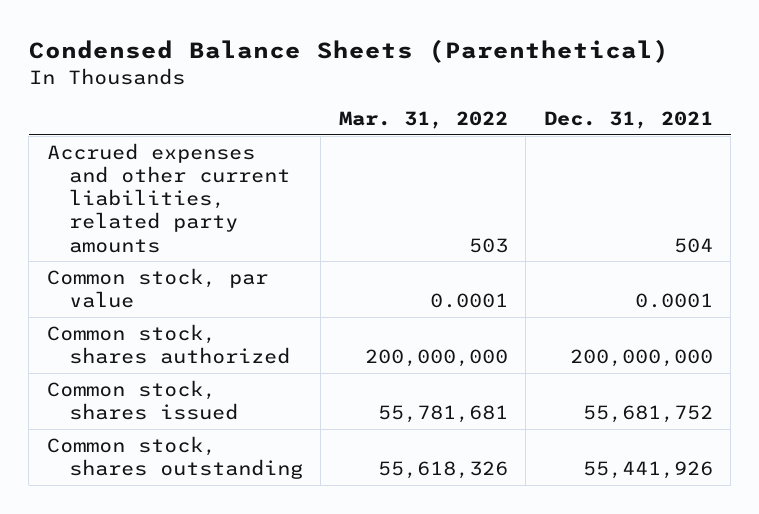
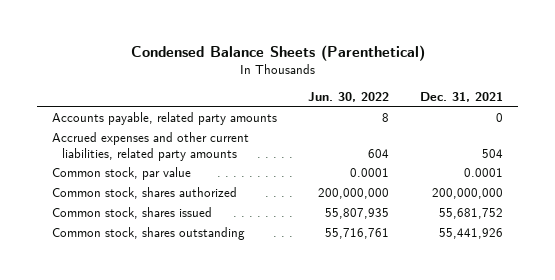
- | Mar. 31, 2022 | Dec. 31, 2021
+ | Jun. 30, 2022 | Dec. 31, 2021
+ Accounts payable, related party amounts | 8 | 0

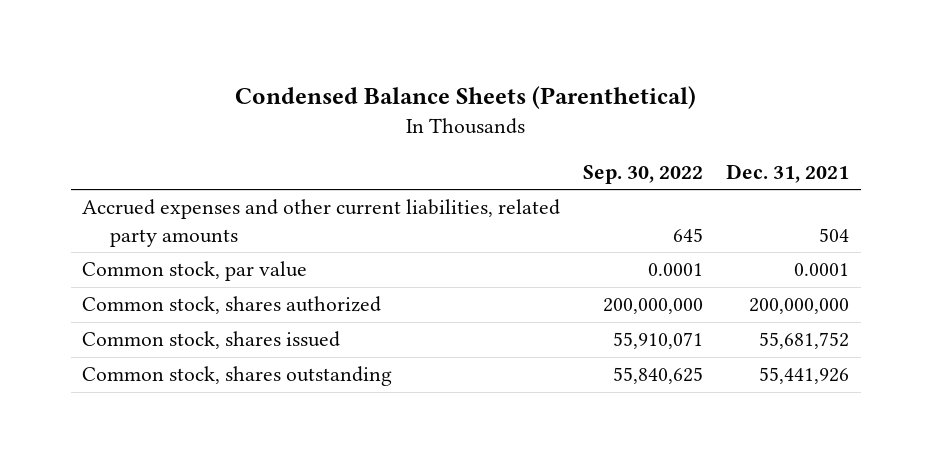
- | Jun. 30, 2022 | Dec. 31, 2021
+ | Sep. 30, 2022 | Dec. 31, 2021
- Accounts payable, related party amounts | 8 | 0

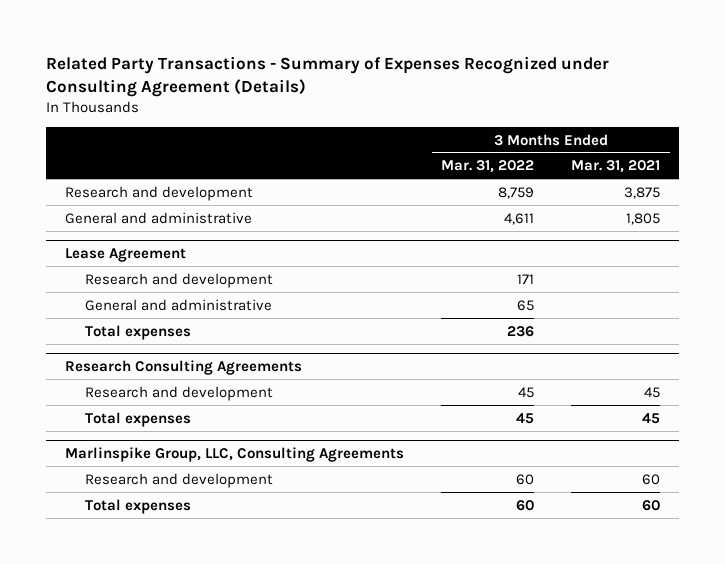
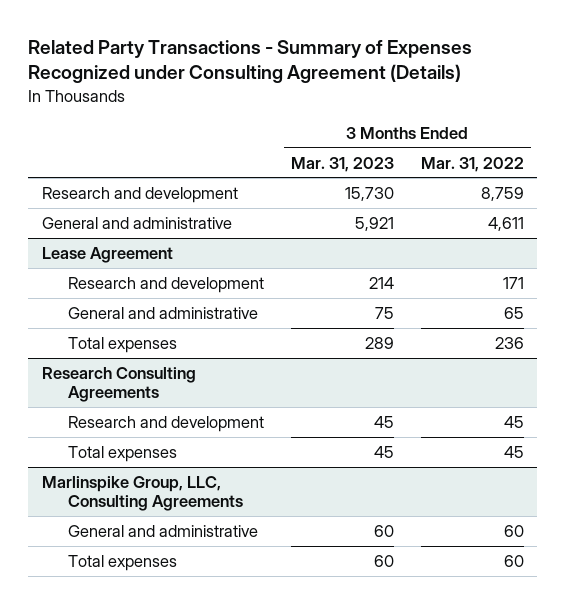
- | 3 Months Ended Mar. 31, 2022 | 3 Months Ended Mar. 31, 2021
+ | 3 Months Ended Mar. 31, 2023 | 3 Months Ended Mar. 31, 2022
@ Marlinspike Group, LLC, Consulting Agreements
- Research and development | 60 | 60
+ General and administrative | 60 | 60

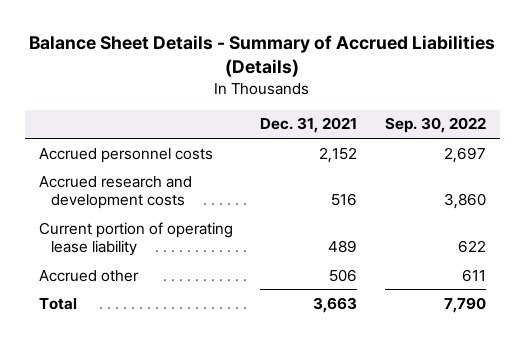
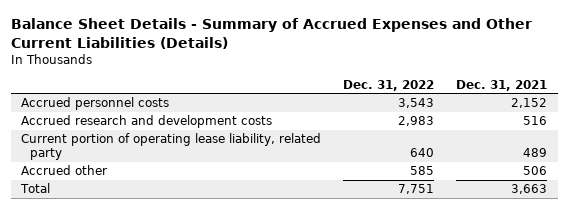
- Balance Sheet Details - Summary of Accrued Liabilities (Details)
+ Balance Sheet Details - Summary of Accrued Expenses and Other Current Liabilities (Details)
- | Dec. 31, 2021 | Sep. 30, 2022
+ | Dec. 31, 2022 | Dec. 31, 2021
- Current portion of operating lease liability | 489 | 622
+ Current portion of operating lease liability, related party | 640 | 489

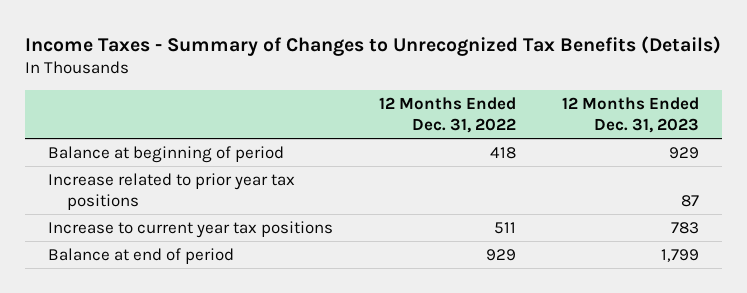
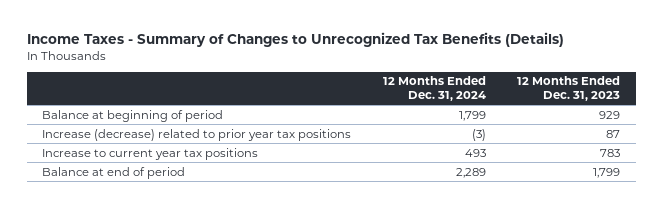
- | 12 Months Ended Dec. 31, 2022 | 12 Months Ended Dec. 31, 2023
+ | 12 Months Ended Dec. 31, 2024 | 12 Months Ended Dec. 31, 2023
- Increase related to prior year tax positions | | 87
+ Increase (decrease) related to prior year tax positions | (3) | 87

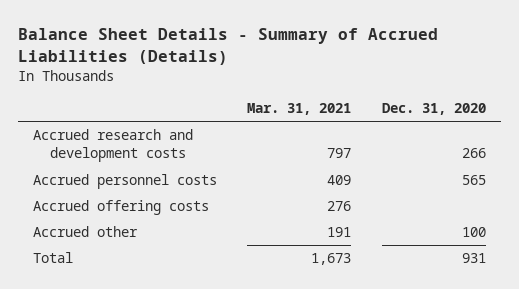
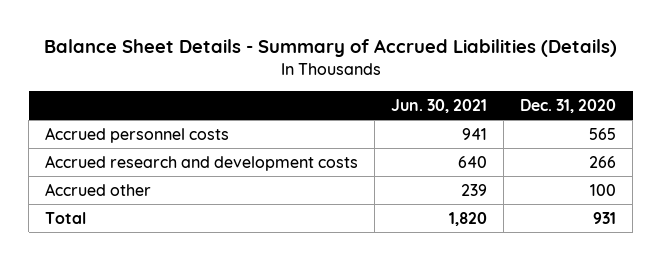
- | Mar. 31, 2021 | Dec. 31, 2020
+ | Jun. 30, 2021 | Dec. 31, 2020
- Accrued offering costs | 276 |
moved down: Accrued research and development costs | 640 | 266

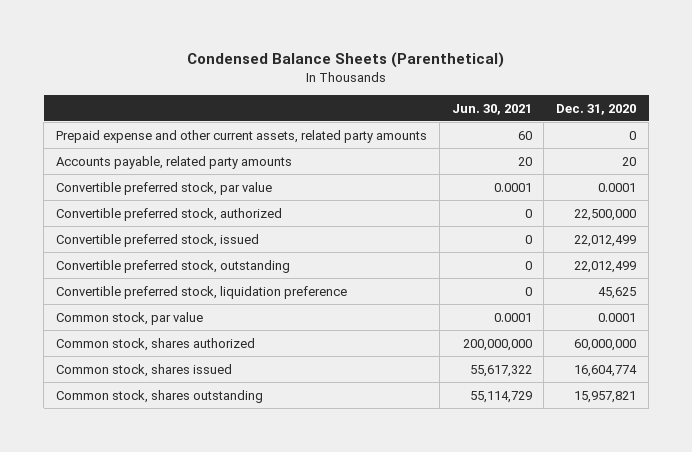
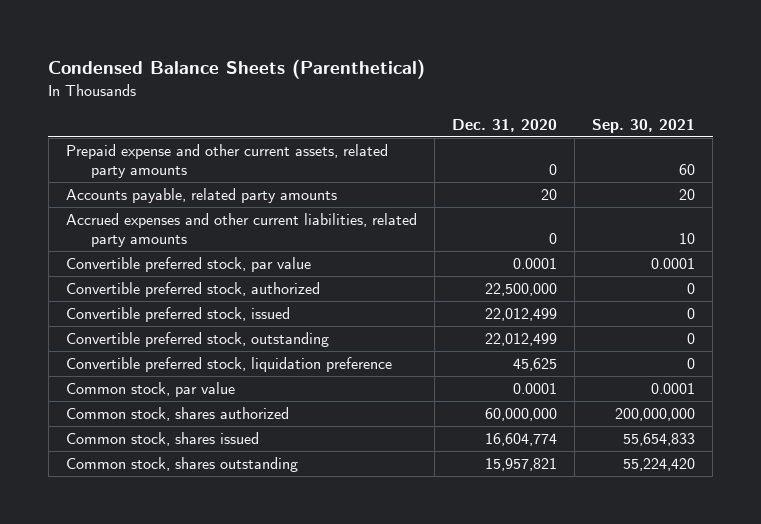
- | Jun. 30, 2021 | Dec. 31, 2020
+ | Dec. 31, 2020 | Sep. 30, 2021
+ Accrued expenses and other current liabilities, related party amounts | 0 | 10

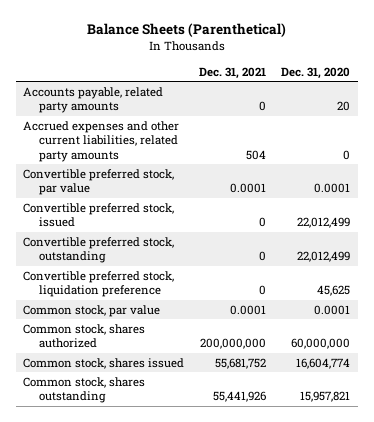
- Condensed Balance Sheets (Parenthetical)
+ Balance Sheets (Parenthetical)
- | Dec. 31, 2020 | Sep. 30, 2021
+ | Dec. 31, 2021 | Dec. 31, 2020
- Prepaid expense and other current assets, related party amounts | 0 | 60
- Convertible preferred stock, authorized | 22,500,000 | 0

